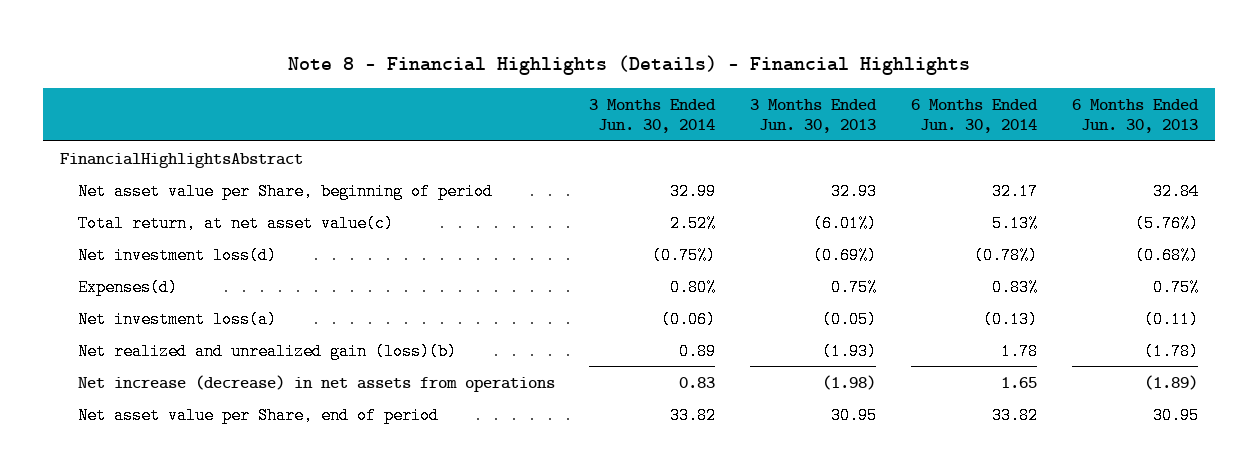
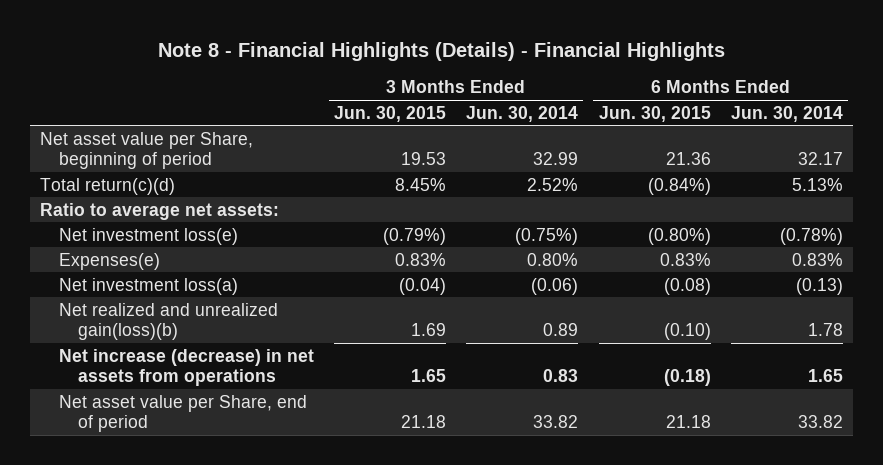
- | 3 Months Ended Jun. 30, 2014 | 3 Months Ended Jun. 30, 2013 | 6 Months Ended Jun. 30, 2014 | 6 Months Ended Jun. 30, 2013
+ | 3 Months Ended Jun. 30, 2015 | 3 Months Ended Jun. 30, 2014 | 6 Months Ended Jun. 30, 2015 | 6 Months Ended Jun. 30, 2014
- FinancialHighlightsAbstract
- Total return, at net asset value(c) | 2.52% | (6.01%) | 5.13% | (5.76%)
- Net investment loss(d) | (0.75%) | (0.69%) | (0.78%) | (0.68%)
- Expenses(d) | 0.80% | 0.75% | 0.83% | 0.75%
+ Total return(c)(d) | 8.45% | 2.52% | (0.84%) | 5.13%
+ Ratio to average net assets:
+ Net investment loss(e) | (0.79%) | (0.75%) | (0.80%) | (0.78%)
+ Expenses(e) | 0.83% | 0.80% | 0.83% | 0.83%
- Net realized and unrealized gain (loss)(b) | 0.89 | (1.93) | 1.78 | (1.78)
+ Net realized and unrealized gain(loss)(b) | 1.69 | 0.89 | (0.10) | 1.78

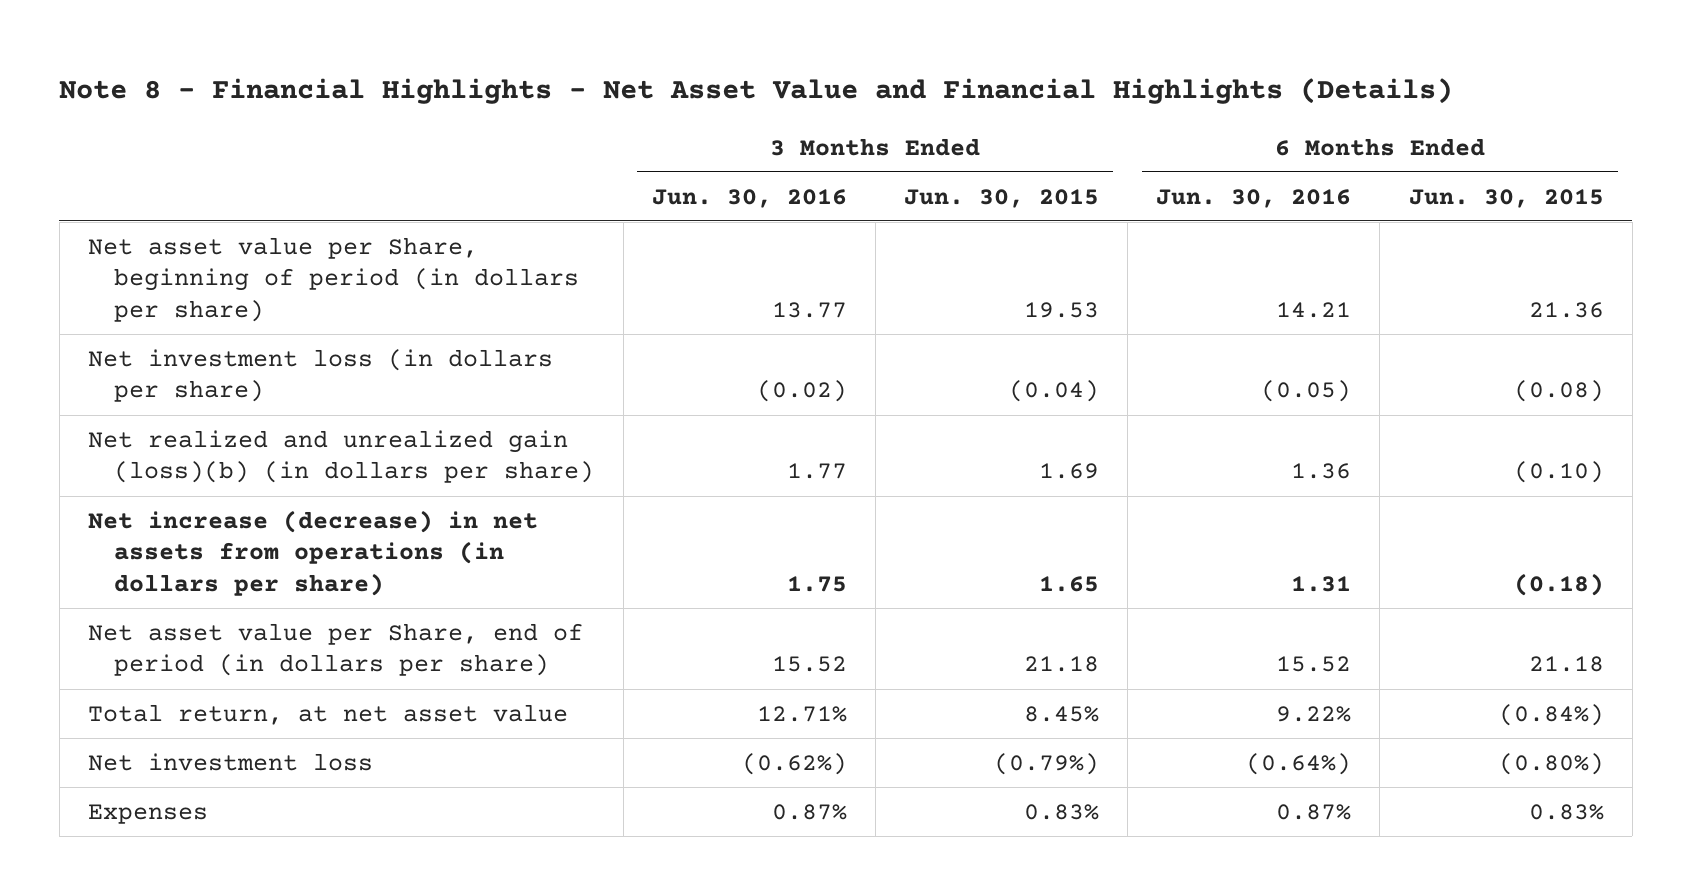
- Note 8 - Financial Highlights (Details) - Financial Highlights
+ Note 8 - Financial Highlights - Net Asset Value and Financial Highlights (Details)
- | 3 Months Ended Jun. 30, 2015 | 3 Months Ended Jun. 30, 2014 | 6 Months Ended Jun. 30, 2015 | 6 Months Ended Jun. 30, 2014
+ | 3 Months Ended Jun. 30, 2016 | 3 Months Ended Jun. 30, 2015 | 6 Months Ended Jun. 30, 2016 | 6 Months Ended Jun. 30, 2015
- Net asset value per Share, beginning of period | 19.53 | 32.99 | 21.36 | 32.17
- Total return(c)(d) | 8.45% | 2.52% | (0.84%) | 5.13%
- Ratio to average net assets:
- Net investment loss(e) | (0.79%) | (0.75%) | (0.80%) | (0.78%)
- Expenses(e) | 0.83% | 0.80% | 0.83% | 0.83%
- Net investment loss(a) | (0.04) | (0.06) | (0.08) | (0.13)
- Net realized and unrealized gain(loss)(b) | 1.69 | 0.89 | (0.10) | 1.78
- Net increase (decrease) in net assets from operations | 1.65 | 0.83 | (0.18) | 1.65
- Net asset value per Share, end of period | 21.18 | 33.82 | 21.18 | 33.82
+ Net asset value per Share, beginning of period (in dollars per share) | 13.77 | 19.53 | 14.21 | 21.36
+ Net investment loss (in dollars per share) | (0.02) | (0.04) | (0.05) | (0.08)
+ Net realized and unrealized gain (loss)(b) (in dollars per share) | 1.77 | 1.69 | 1.36 | (0.10)
+ Net increase (decrease) in net assets from operations (in dollars per share) | 1.75 | 1.65 | 1.31 | (0.18)
+ Net asset value per Share, end of period (in dollars per share) | 15.52 | 21.18 | 15.52 | 21.18
+ Total return, at net asset value | 12.71% | 8.45% | 9.22% | (0.84%)
+ Net investment loss | (0.62%) | (0.79%) | (0.64%) | (0.80%)
+ Expenses | 0.87% | 0.83% | 0.87% | 0.83%

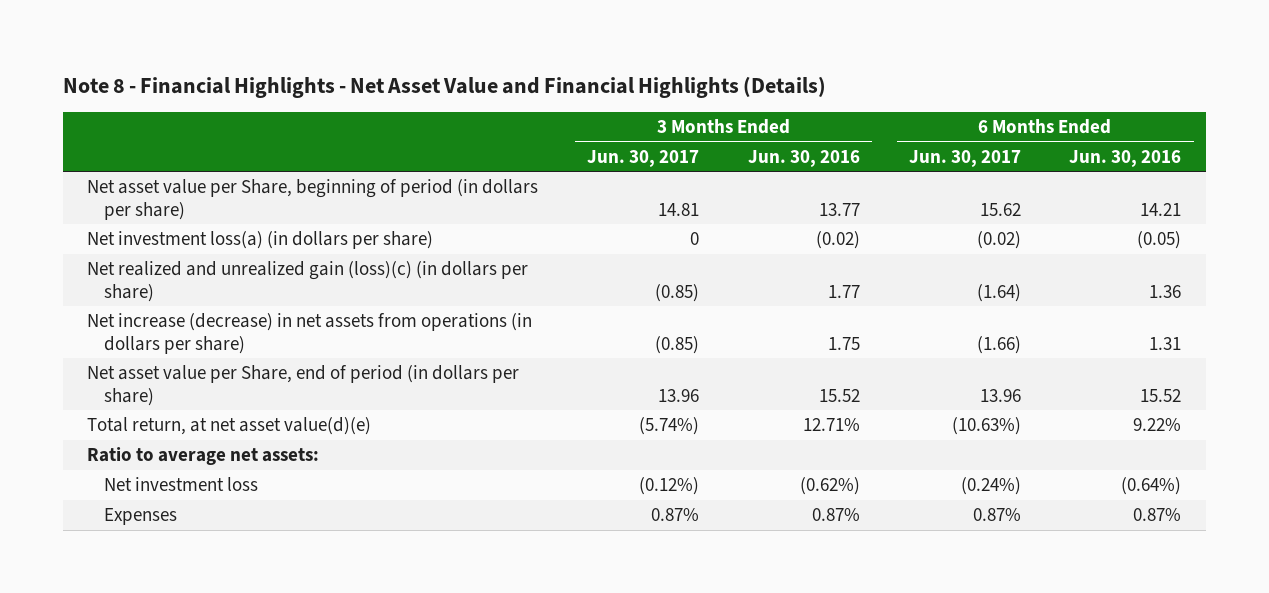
- | 3 Months Ended Jun. 30, 2016 | 3 Months Ended Jun. 30, 2015 | 6 Months Ended Jun. 30, 2016 | 6 Months Ended Jun. 30, 2015
+ | 3 Months Ended Jun. 30, 2017 | 3 Months Ended Jun. 30, 2016 | 6 Months Ended Jun. 30, 2017 | 6 Months Ended Jun. 30, 2016
- Net investment loss (in dollars per share) | (0.02) | (0.04) | (0.05) | (0.08)
- Net realized and unrealized gain (loss)(b) (in dollars per share) | 1.77 | 1.69 | 1.36 | (0.10)
+ Net investment loss(a) (in dollars per share) | 0 | (0.02) | (0.02) | (0.05)
+ Net realized and unrealized gain (loss)(c) (in dollars per share) | (0.85) | 1.77 | (1.64) | 1.36
- Total return, at net asset value | 12.71% | 8.45% | 9.22% | (0.84%)
+ Total return, at net asset value(d)(e) | (5.74%) | 12.71% | (10.63%) | 9.22%
+ Ratio to average net assets:

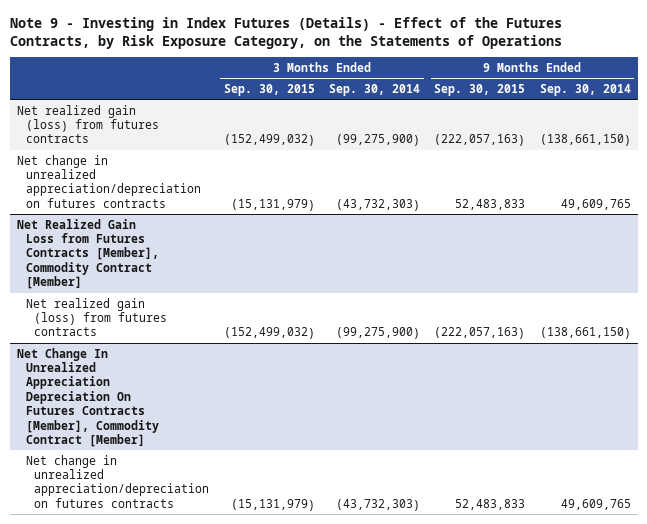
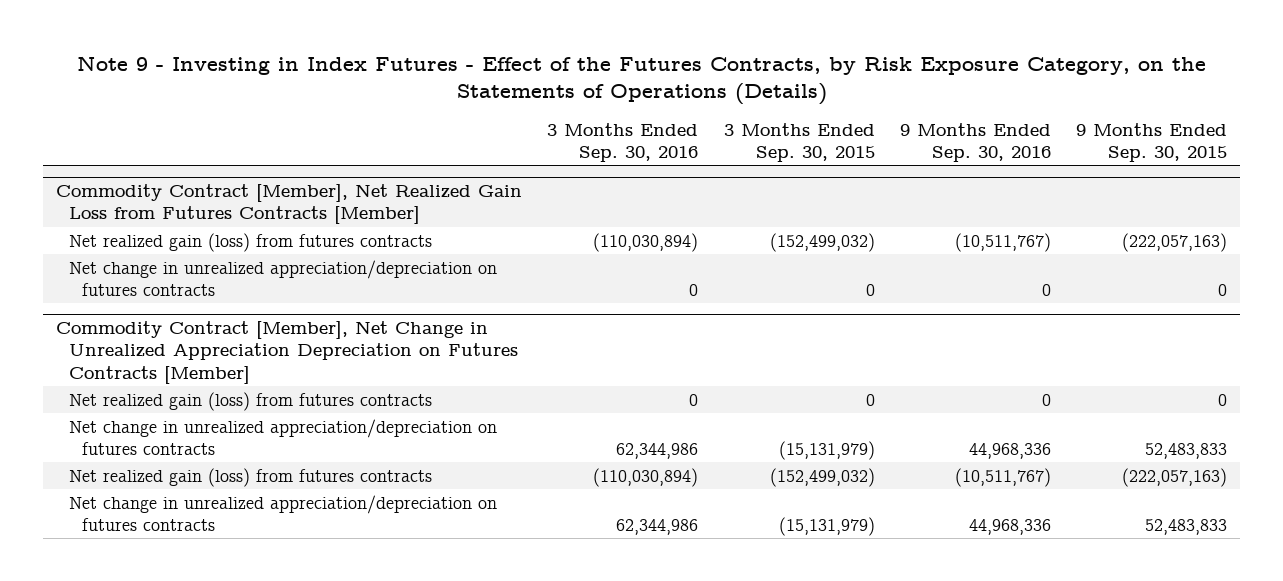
- Note 9 - Investing in Index Futures (Details) - Effect of the Futures Contracts, by Risk Exposure Category, on the Statements of Operations
+ Note 9 - Investing in Index Futures - Effect of the Futures Contracts, by Risk Exposure Category, on the Statements of Operations (Details)
- | 3 Months Ended Sep. 30, 2015 | 3 Months Ended Sep. 30, 2014 | 9 Months Ended Sep. 30, 2015 | 9 Months Ended Sep. 30, 2014
+ | 3 Months Ended Sep. 30, 2016 | 3 Months Ended Sep. 30, 2015 | 9 Months Ended Sep. 30, 2016 | 9 Months Ended Sep. 30, 2015
+ Commodity Contract [Member], Net Realized Gain Loss from Futures Contracts [Member]
+ Net change in unrealized appreciation/depreciation on futures contracts | 0 | 0 | 0 | 0
+ Commodity Contract [Member], Net Change in Unrealized Appreciation Depreciation on Futures Contracts [Member]
+ Net realized gain (loss) from futures contracts | 0 | 0 | 0 | 0
- Net Realized Gain Loss from Futures Contracts [Member], Commodity Contract [Member]
- Net Change In Unrealized Appreciation Depreciation On Futures Contracts [Member], Commodity Contract [Member]

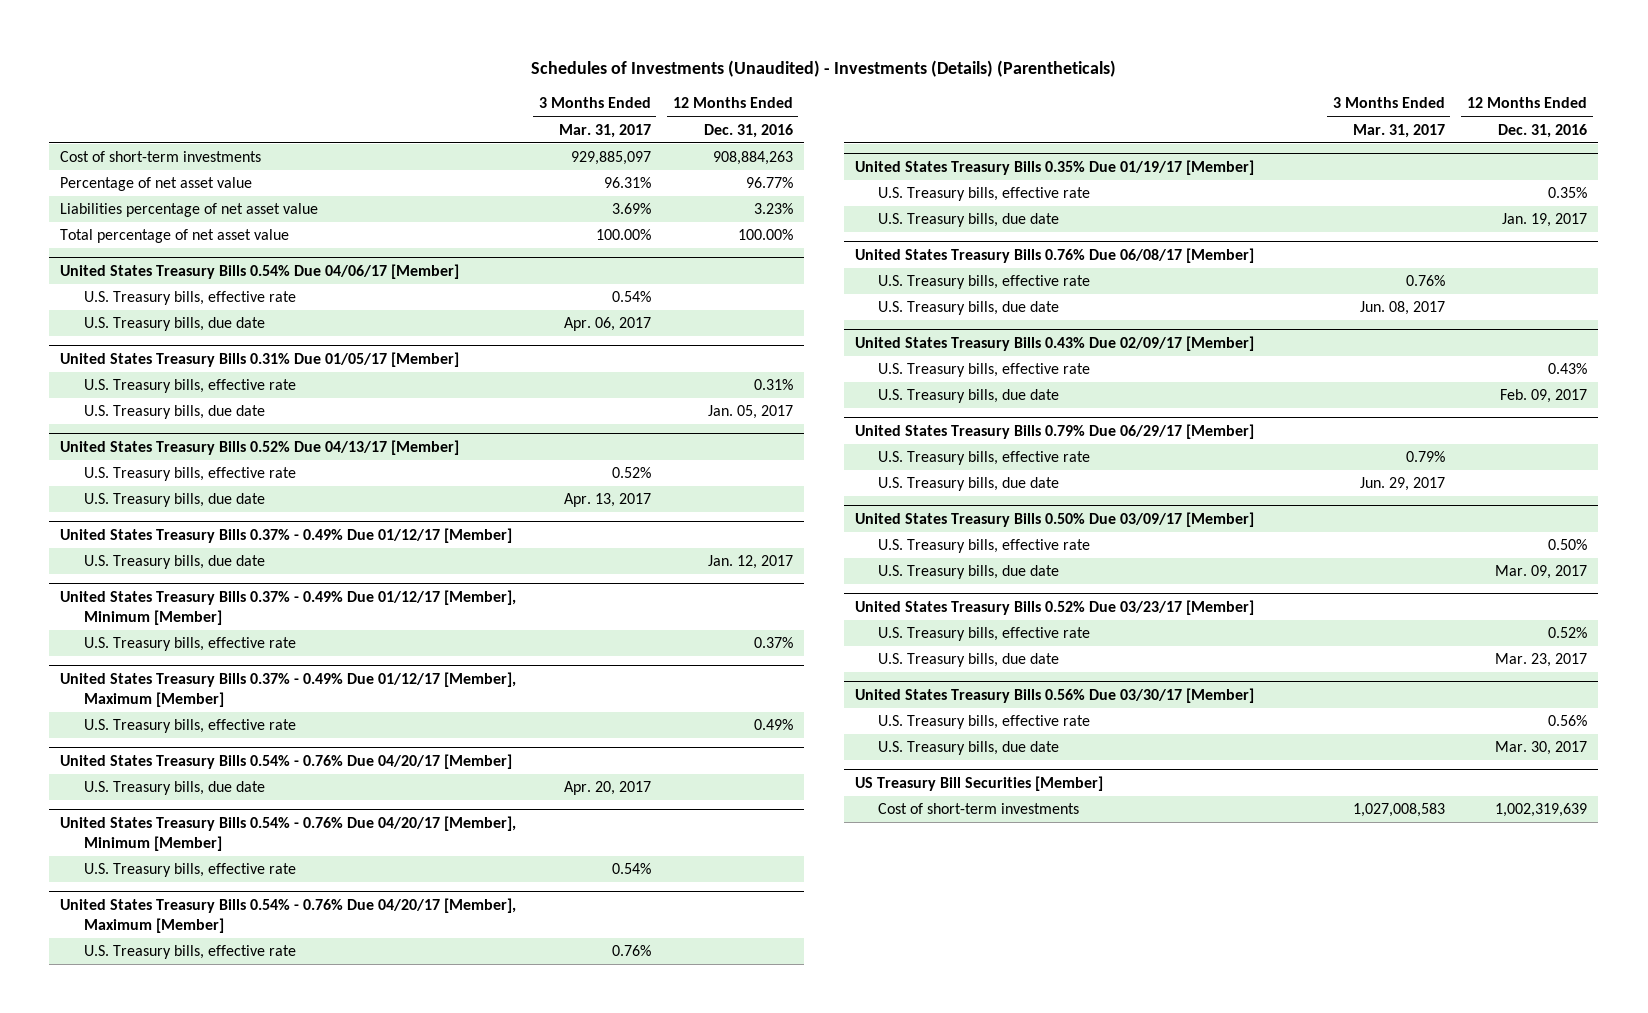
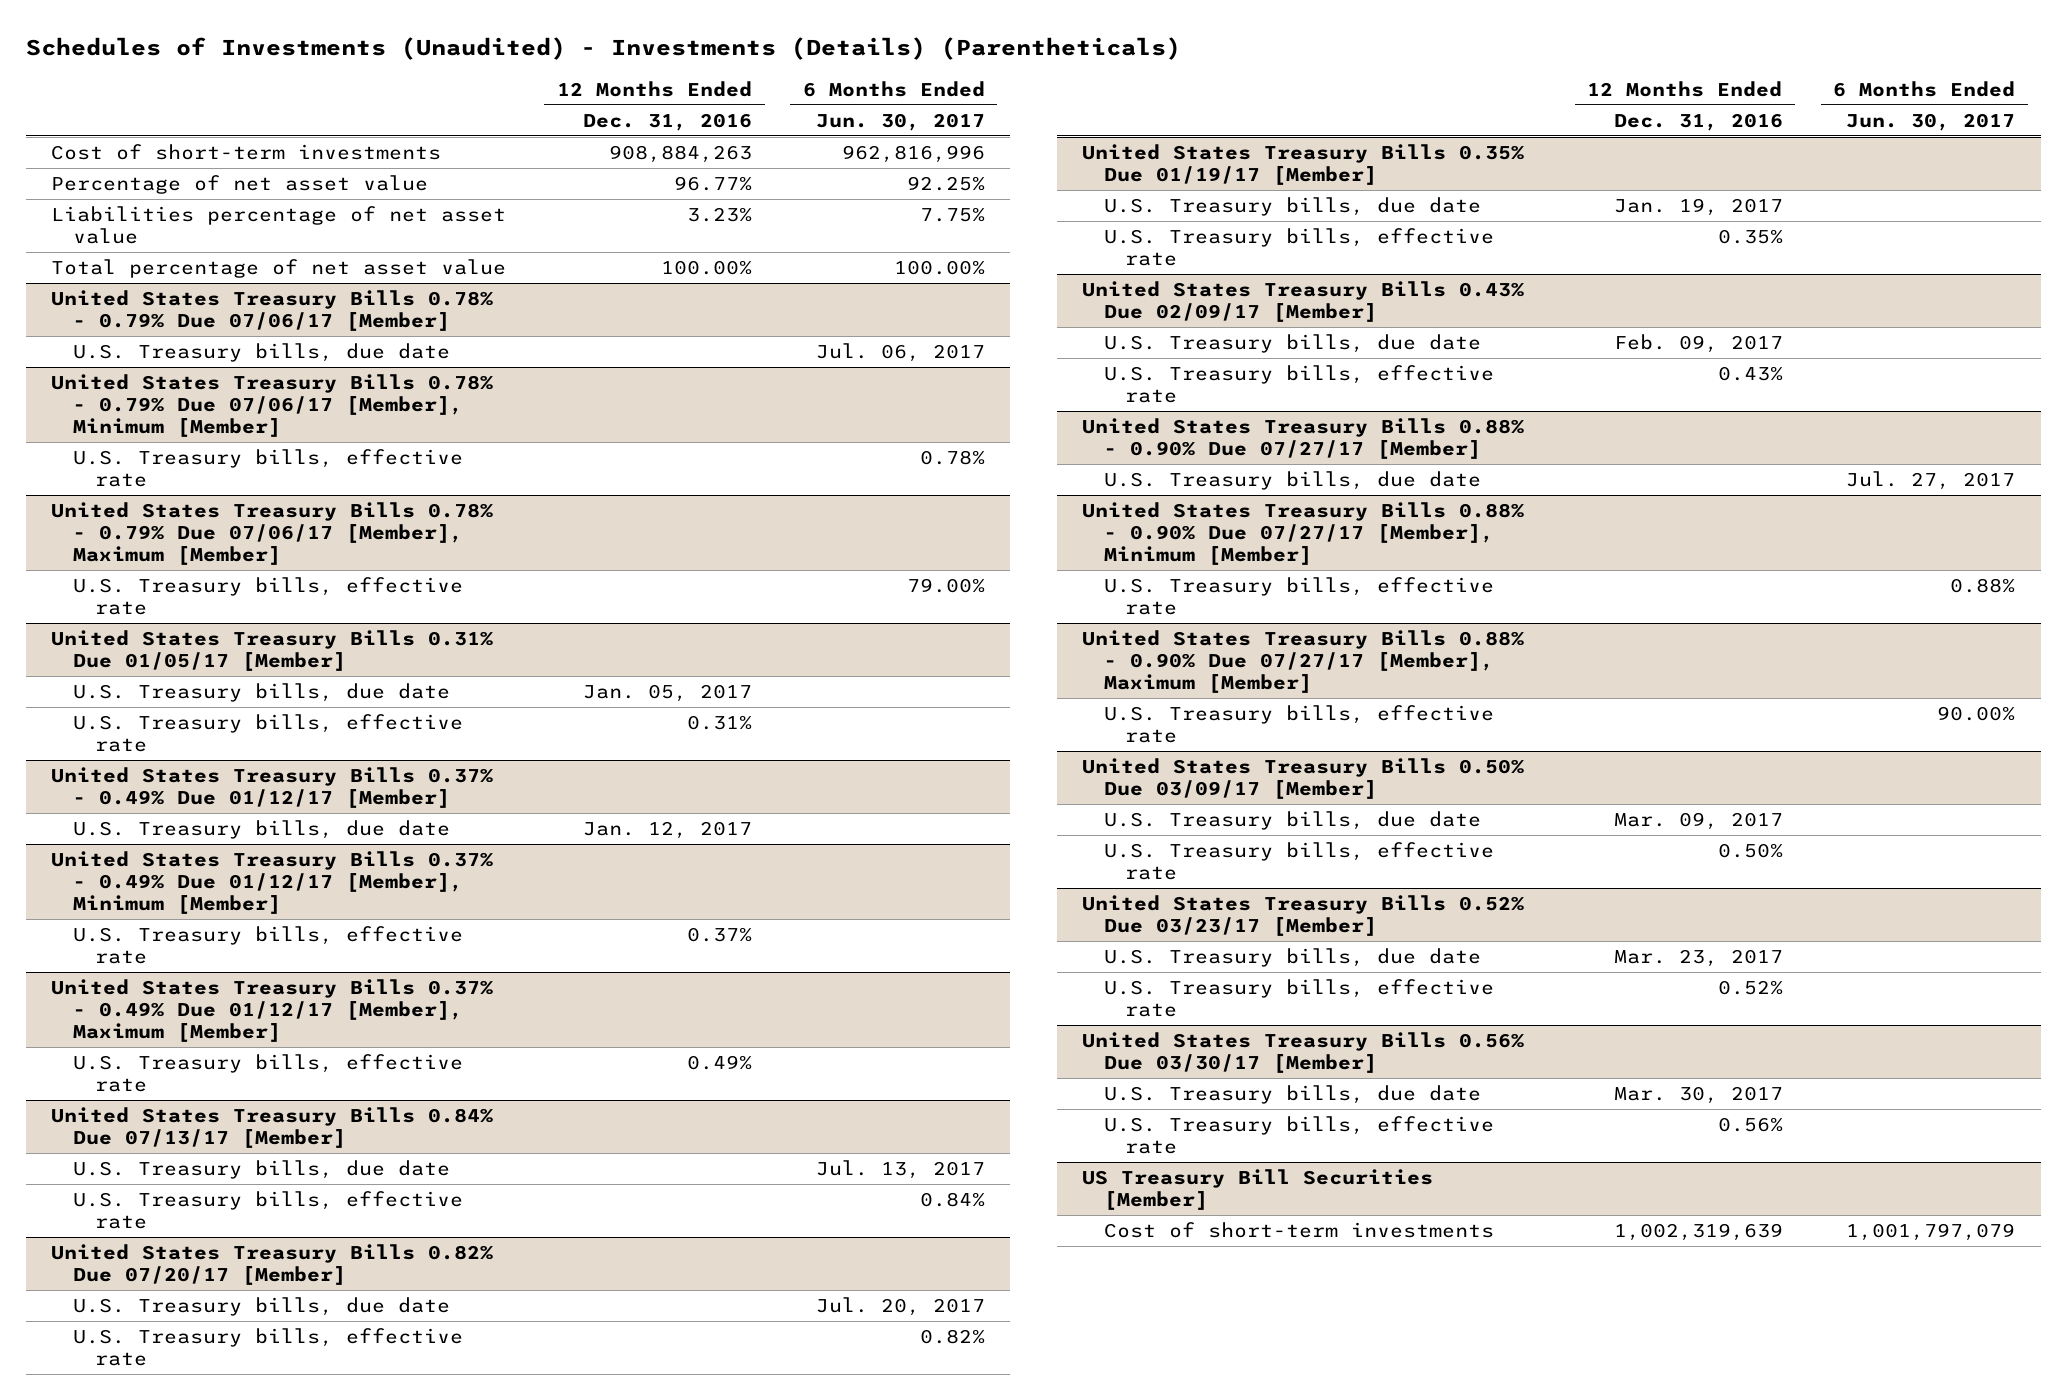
- | 3 Months Ended Mar. 31, 2017 | 12 Months Ended Dec. 31, 2016
+ | 12 Months Ended Dec. 31, 2016 | 6 Months Ended Jun. 30, 2017
- United States Treasury Bills 0.54% Due 04/06/17 [Member]
- U.S. Treasury bills, effective rate | 0.54% |
+ United States Treasury Bills 0.78% - 0.79% Due 07/06/17 [Member]
+ United States Treasury Bills 0.78% - 0.79% Due 07/06/17 [Member], Minimum [Member]
+ U.S. Treasury bills, effective rate | | 0.78%
+ United States Treasury Bills 0.78% - 0.79% Due 07/06/17 [Member], Maximum [Member]
+ U.S. Treasury bills, effective rate | | 79.00%
- United States Treasury Bills 0.52% Due 04/13/17 [Member]
- U.S. Treasury bills, effective rate | 0.52% |
- U.S. Treasury bills, due date | Apr. 13, 2017 |
@ United States Treasury Bills 0.31% Due 01/05/17 [Member]
moved down: U.S. Treasury bills, effective rate | 0.31% |
- United States Treasury Bills 0.54% - 0.76% Due 04/20/17 [Member]
+ United States Treasury Bills 0.84% Due 07/13/17 [Member]
- United States Treasury Bills 0.54% - 0.76% Due 04/20/17 [Member], Minimum [Member]
- United States Treasury Bills 0.54% - 0.76% Due 04/20/17 [Member], Maximum [Member]
+ United States Treasury Bills 0.82% Due 07/20/17 [Member]
+ U.S. Treasury bills, due date | | Jul. 20, 2017
- United States Treasury Bills 0.76% Due 06/08/17 [Member]
- U.S. Treasury bills, effective rate | 0.76% |
- U.S. Treasury bills, due date | Jun. 08, 2017 |
@ United States Treasury Bills 0.35% Due 01/19/17 [Member]
moved down: U.S. Treasury bills, effective rate | 0.35% |
- United States Treasury Bills 0.79% Due 06/29/17 [Member]
- U.S. Treasury bills, effective rate | 0.79% |
@ United States Treasury Bills 0.43% Due 02/09/17 [Member]
moved down: U.S. Treasury bills, effective rate | 0.43% |
+ United States Treasury Bills 0.88% - 0.90% Due 07/27/17 [Member]
+ United States Treasury Bills 0.88% - 0.90% Due 07/27/17 [Member], Minimum [Member]
+ U.S. Treasury bills, effective rate | | 0.88%
+ United States Treasury Bills 0.88% - 0.90% Due 07/27/17 [Member], Maximum [Member]
+ U.S. Treasury bills, effective rate | | 90.00%
@ United States Treasury Bills 0.50% Due 03/09/17 [Member]
moved down: U.S. Treasury bills, effective rate | 0.50% |
@ United States Treasury Bills 0.52% Due 03/23/17 [Member]
moved down: U.S. Treasury bills, effective rate | 0.52% |
@ United States Treasury Bills 0.56% Due 03/30/17 [Member]
moved down: U.S. Treasury bills, effective rate | 0.56% |

